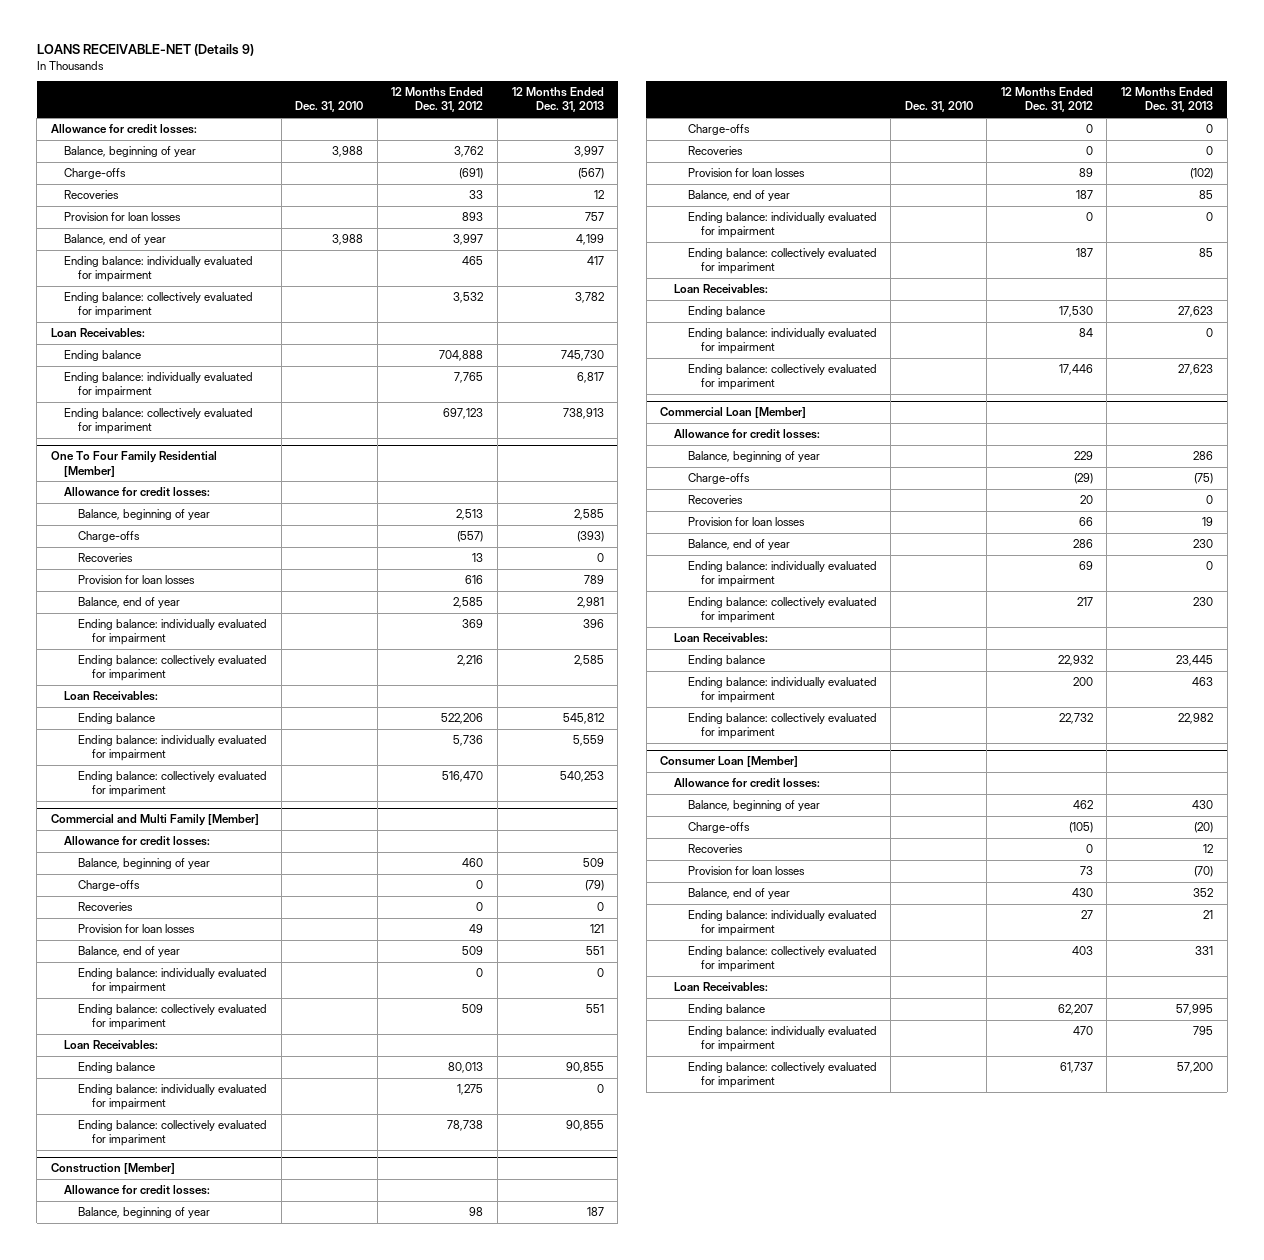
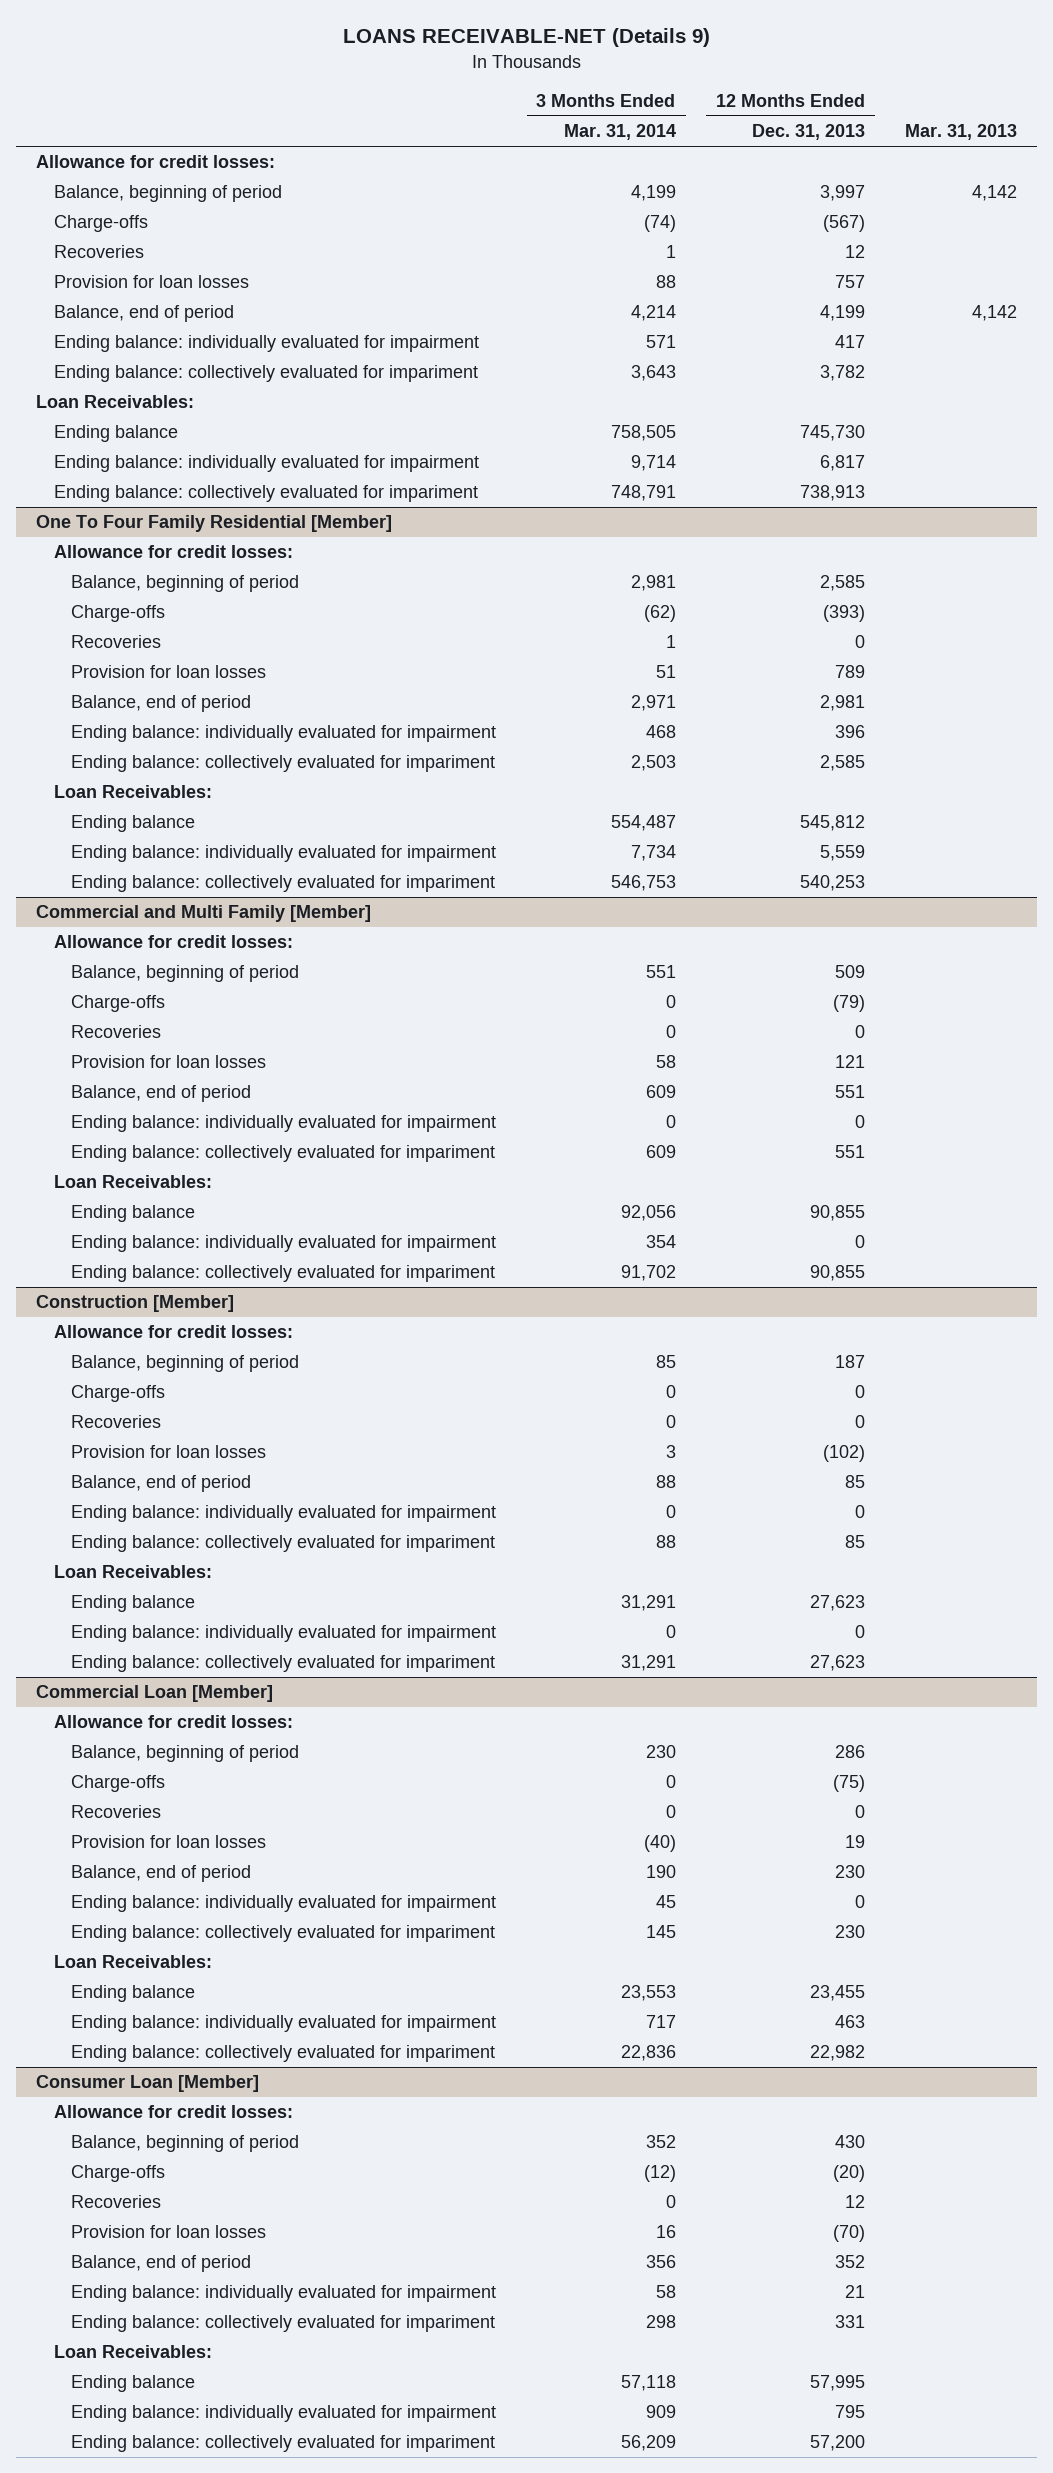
- | Dec. 31, 2010 | 12 Months Ended Dec. 31, 2012 | 12 Months Ended Dec. 31, 2013
+ | 3 Months Ended Mar. 31, 2014 | 12 Months Ended Dec. 31, 2013 | Mar. 31, 2013
- Balance, beginning of year | 3,988 | 3,762 | 3,997
+ Balance, beginning of period | 4,199 | 3,997 | 4,142
- Balance, end of year | 3,988 | 3,997 | 4,199
+ Balance, end of period | 4,214 | 4,199 | 4,142
@ One To Four Family Residential [Member]
- Balance, beginning of year | | 2,513 | 2,585
+ Balance, beginning of period | 2,981 | 2,585 |
- Balance, end of year | | 2,585 | 2,981
+ Balance, end of period | 2,971 | 2,981 |
@ Commercial and Multi Family [Member]
- Balance, beginning of year | | 460 | 509
+ Balance, beginning of period | 551 | 509 |
- Balance, end of year | | 509 | 551
+ Balance, end of period | 609 | 551 |
@ Construction [Member]
- Balance, beginning of year | | 98 | 187
+ Balance, beginning of period | 85 | 187 |
- Balance, end of year | | 187 | 85
+ Balance, end of period | 88 | 85 |
@ Commercial Loan [Member]
- Balance, beginning of year | | 229 | 286
+ Balance, beginning of period | 230 | 286 |
- Balance, end of year | | 286 | 230
+ Balance, end of period | 190 | 230 |
- Ending balance | | 22,932 | 23,445
+ Ending balance | 23,553 | 23,455 |
@ Consumer Loan [Member]
- Balance, beginning of year | | 462 | 430
+ Balance, beginning of period | 352 | 430 |
- Balance, end of year | | 430 | 352
+ Balance, end of period | 356 | 352 |

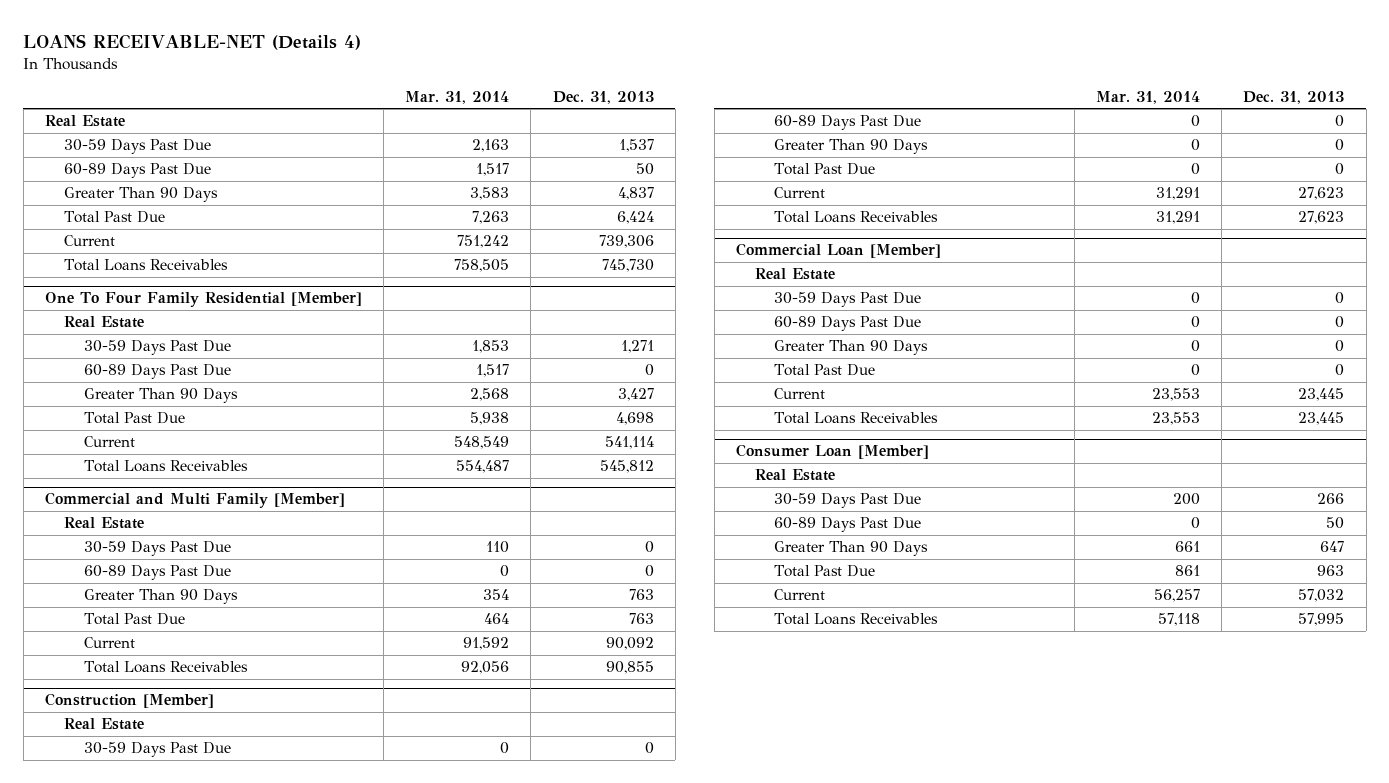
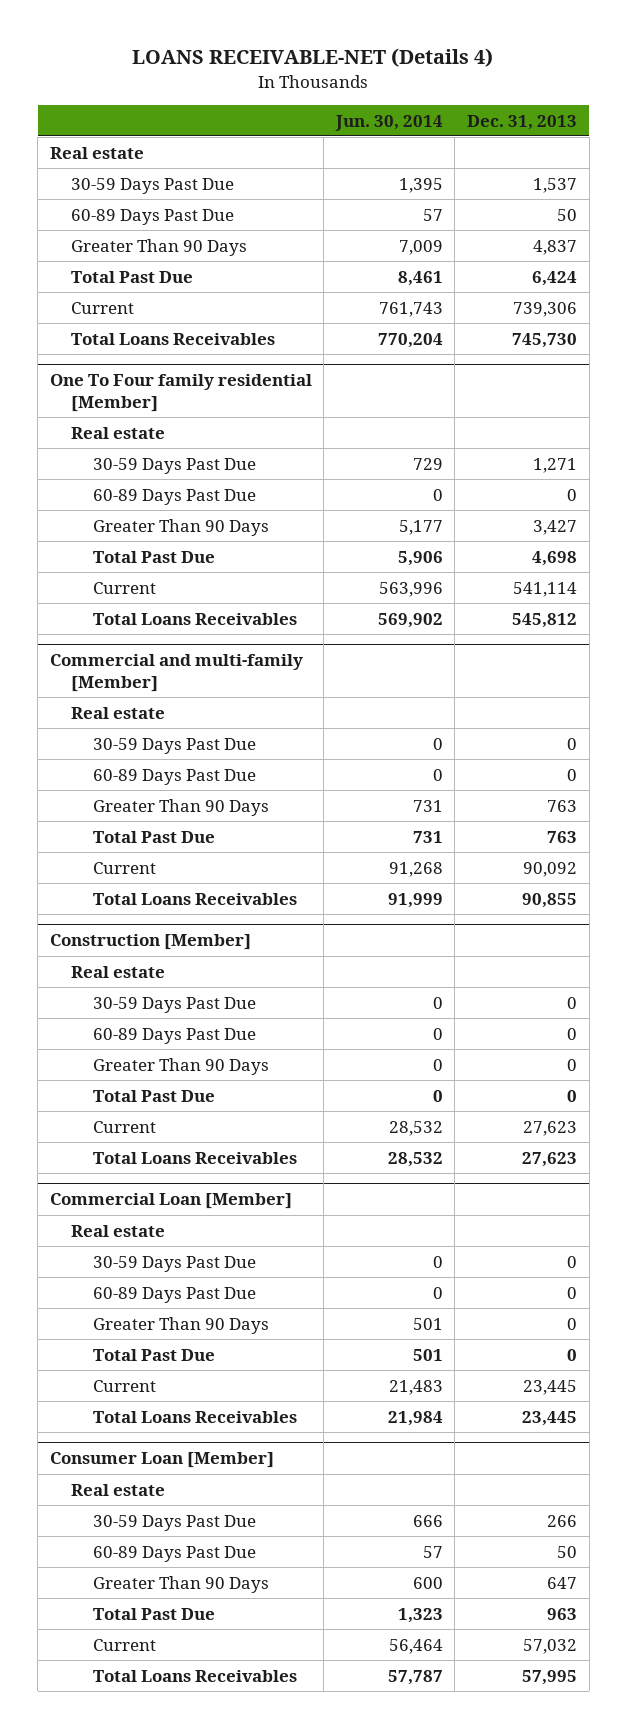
- | Mar. 31, 2014 | Dec. 31, 2013
+ | Jun. 30, 2014 | Dec. 31, 2013
- Real Estate
+ Real estate
- One To Four Family Residential [Member]
- Real Estate
+ One To Four family residential [Member]
+ Real estate
- Commercial and Multi Family [Member]
- Real Estate
+ Commercial and multi-family [Member]
+ Real estate
@ Construction [Member]
- Real Estate
+ Real estate
@ Commercial Loan [Member]
- Real Estate
+ Real estate
@ Consumer Loan [Member]
- Real Estate
+ Real estate

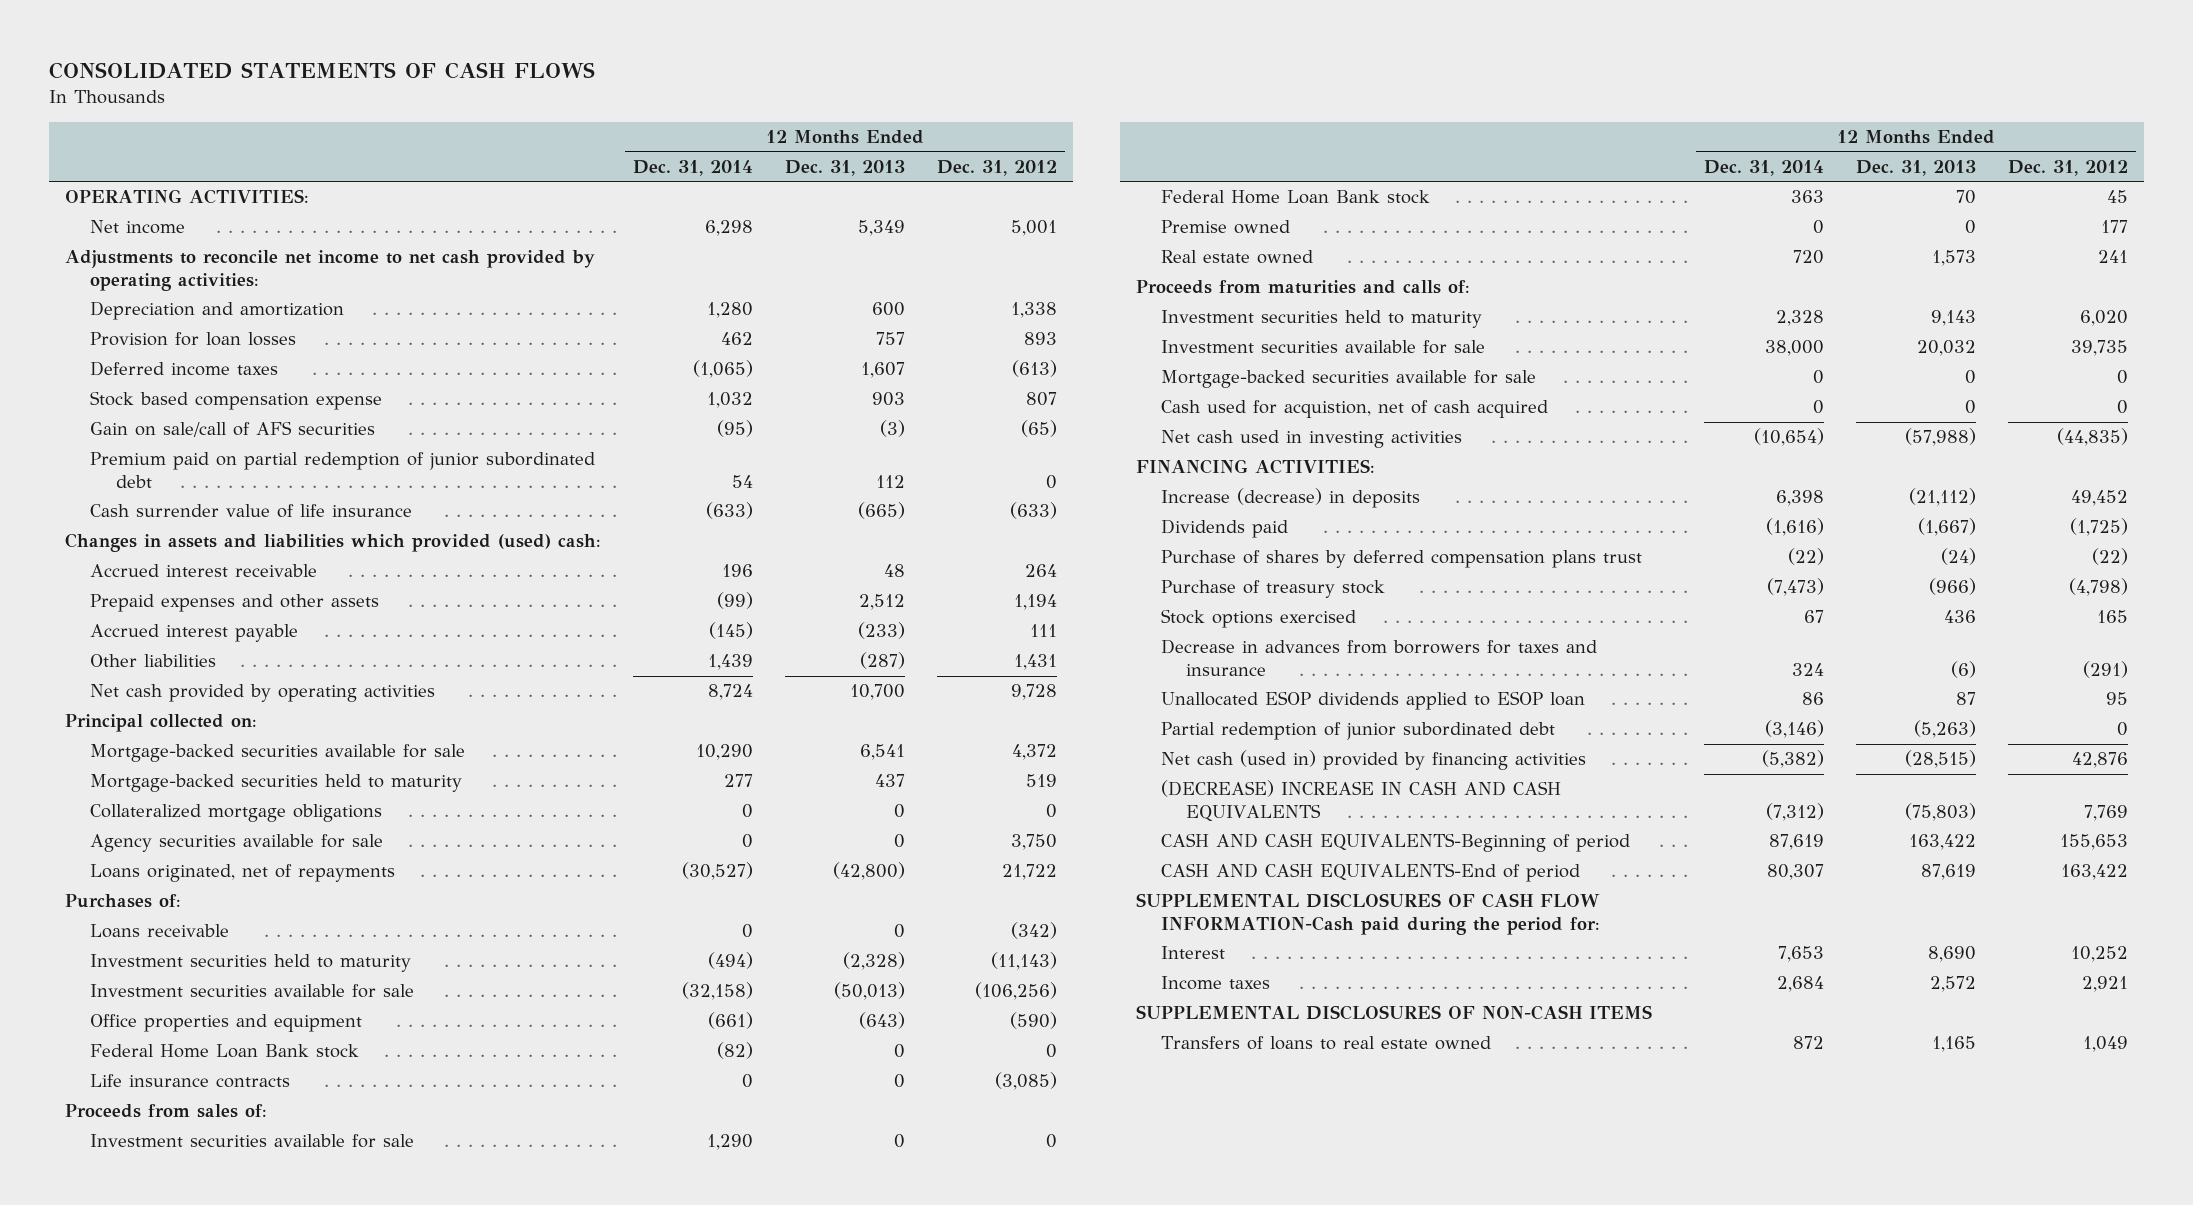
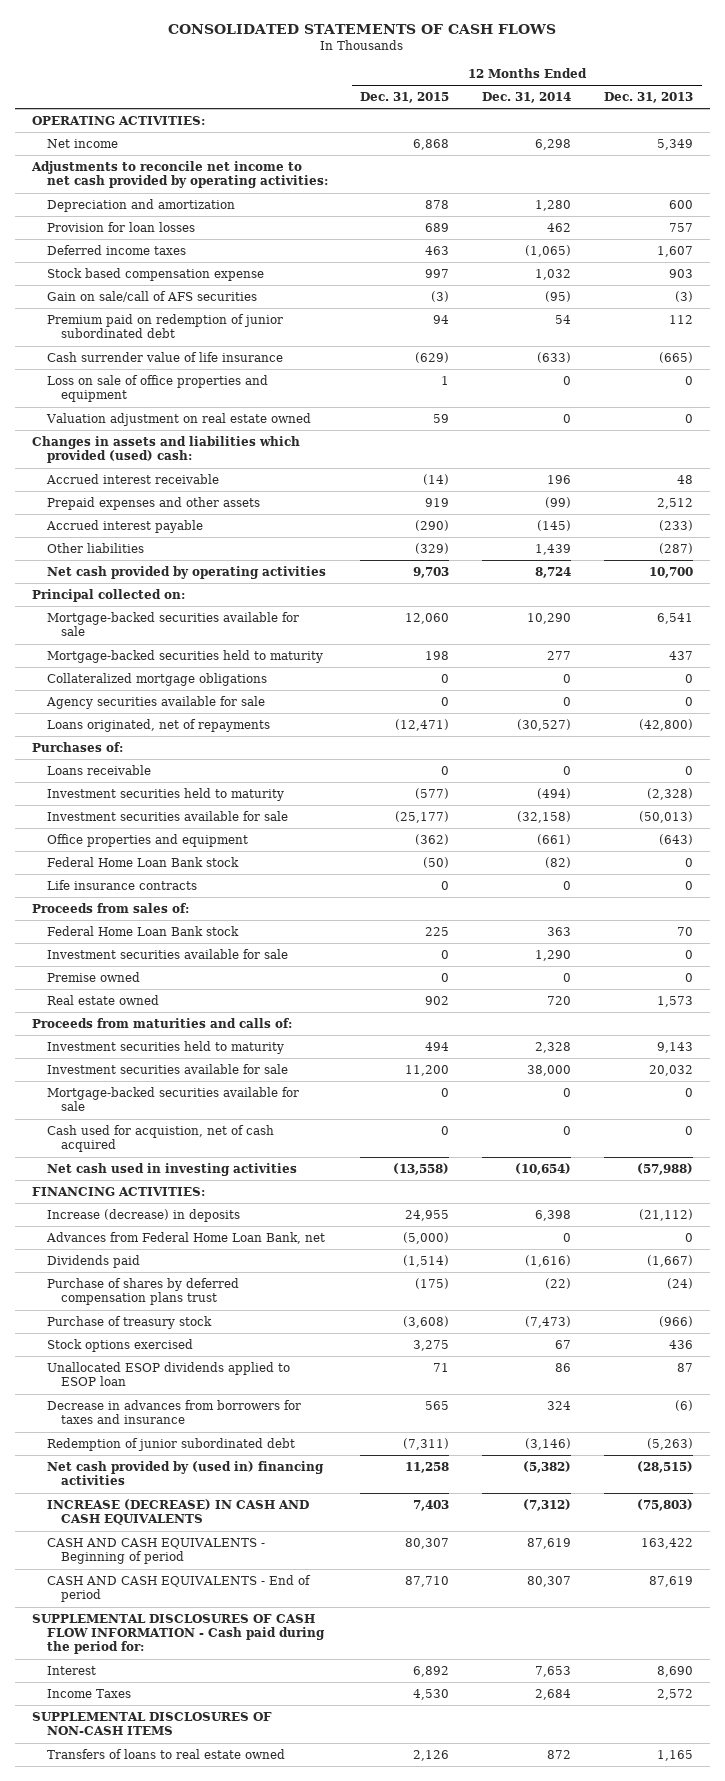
- | 12 Months Ended Dec. 31, 2014 | 12 Months Ended Dec. 31, 2013 | 12 Months Ended Dec. 31, 2012
+ | 12 Months Ended Dec. 31, 2015 | 12 Months Ended Dec. 31, 2014 | 12 Months Ended Dec. 31, 2013
- Premium paid on partial redemption of junior subordinated debt | 54 | 112 | 0
+ Premium paid on redemption of junior subordinated debt | 94 | 54 | 112
+ Loss on sale of office properties and equipment | 1 | 0 | 0
+ Valuation adjustment on real estate owned | 59 | 0 | 0
moved down: Investment securities available for sale | 0 | 1,290 | 0
+ Advances from Federal Home Loan Bank, net | (5,000) | 0 | 0
- Partial redemption of junior subordinated debt | (3,146) | (5,263) | 0
- Net cash (used in) provided by financing activities | (5,382) | (28,515) | 42,876
- (DECREASE) INCREASE IN CASH AND CASH EQUIVALENTS | (7,312) | (75,803) | 7,769
- CASH AND CASH EQUIVALENTS-Beginning of period | 87,619 | 163,422 | 155,653
- CASH AND CASH EQUIVALENTS-End of period | 80,307 | 87,619 | 163,422
- SUPPLEMENTAL DISCLOSURES OF CASH FLOW INFORMATION-Cash paid during the period for:
moved down: Decrease in advances from borrowers for taxes and insurance | 565 | 324 | (6)
+ Redemption of junior subordinated debt | (7,311) | (3,146) | (5,263)
+ Net cash provided by (used in) financing activities | 11,258 | (5,382) | (28,515)
+ INCREASE (DECREASE) IN CASH AND CASH EQUIVALENTS | 7,403 | (7,312) | (75,803)
+ CASH AND CASH EQUIVALENTS - Beginning of period | 80,307 | 87,619 | 163,422
+ CASH AND CASH EQUIVALENTS - End of period | 87,710 | 80,307 | 87,619
+ SUPPLEMENTAL DISCLOSURES OF CASH FLOW INFORMATION - Cash paid during the period for:
- Income taxes | 2,684 | 2,572 | 2,921
+ Income Taxes | 4,530 | 2,684 | 2,572

